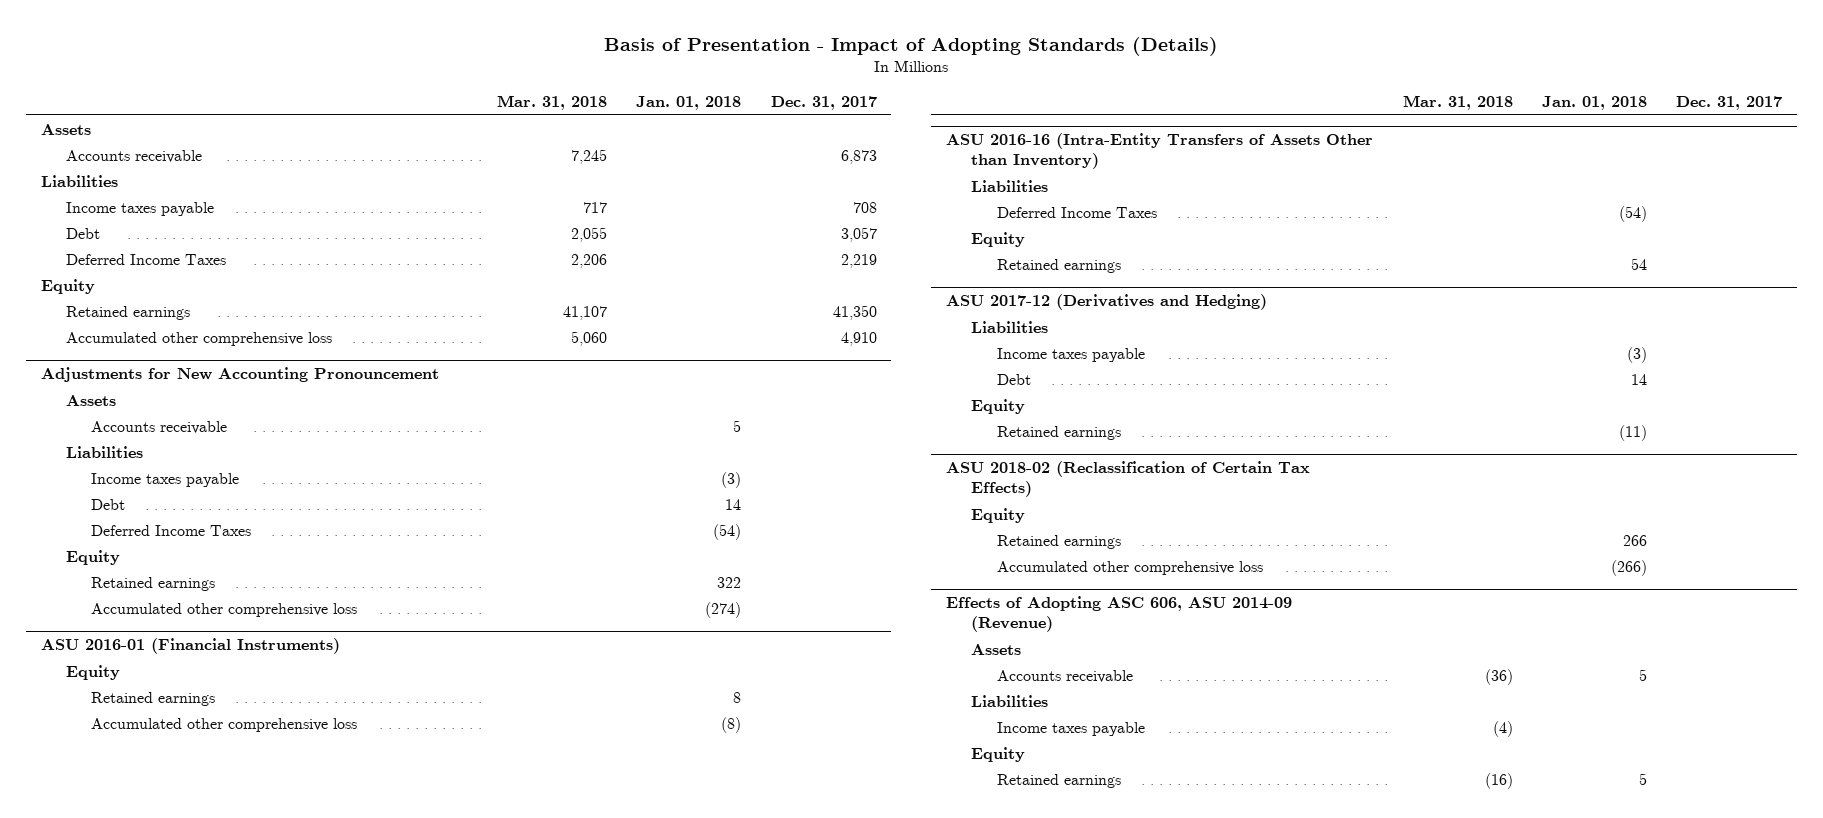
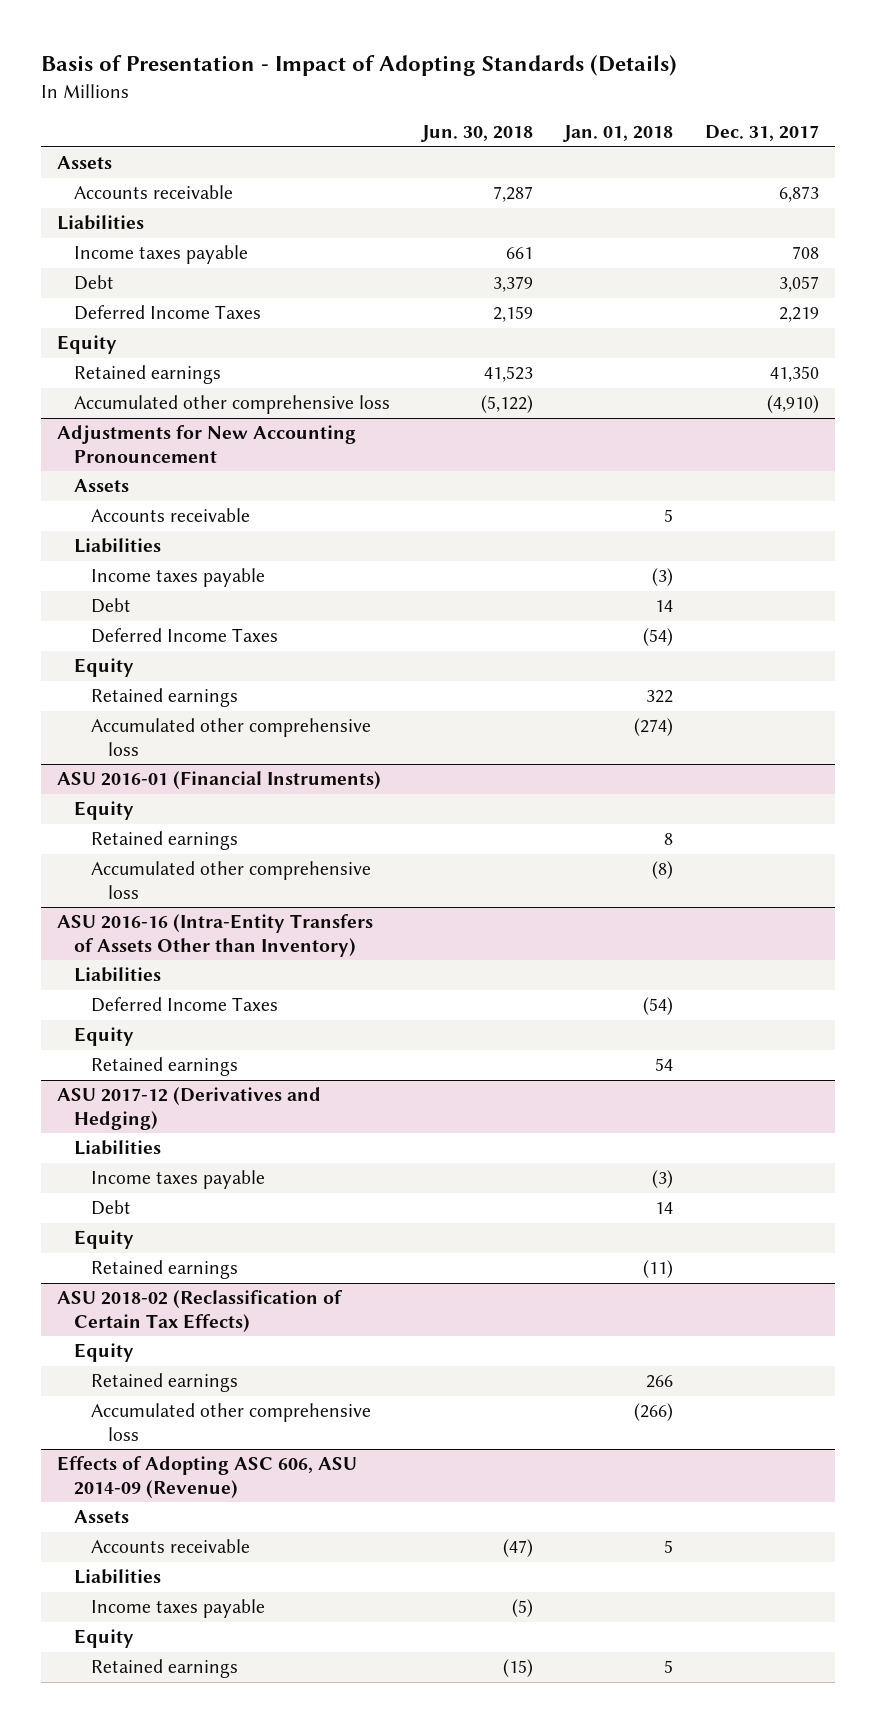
- | Mar. 31, 2018 | Jan. 01, 2018 | Dec. 31, 2017
+ | Jun. 30, 2018 | Jan. 01, 2018 | Dec. 31, 2017
- Accumulated other comprehensive loss | 5,060 | | 4,910
+ Accumulated other comprehensive loss | (5,122) | | (4,910)

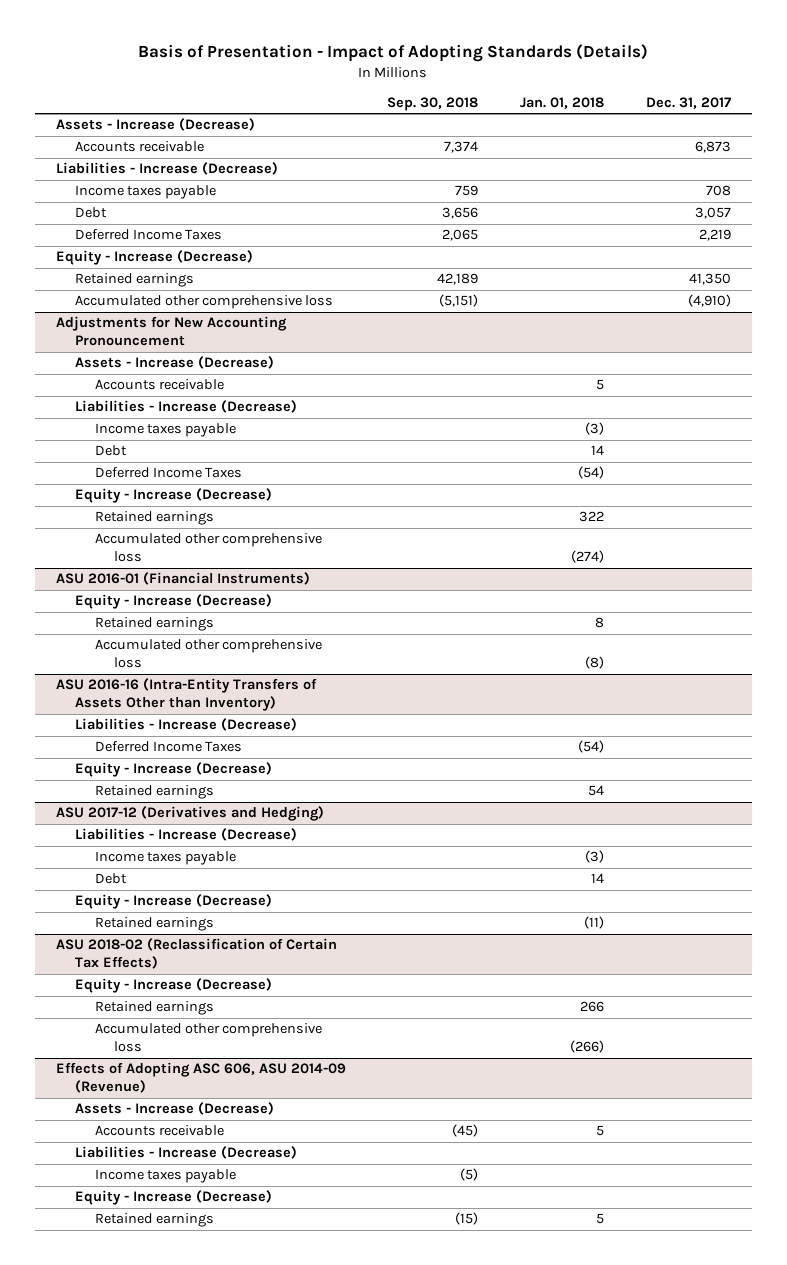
- | Jun. 30, 2018 | Jan. 01, 2018 | Dec. 31, 2017
+ | Sep. 30, 2018 | Jan. 01, 2018 | Dec. 31, 2017
- Assets
+ Assets - Increase (Decrease)
- Liabilities
+ Liabilities - Increase (Decrease)
- Equity
+ Equity - Increase (Decrease)
@ Adjustments for New Accounting Pronouncement
- Assets
+ Assets - Increase (Decrease)
- Liabilities
+ Liabilities - Increase (Decrease)
- Equity
+ Equity - Increase (Decrease)
@ ASU 2016-01 (Financial Instruments)
- Equity
+ Equity - Increase (Decrease)
@ ASU 2016-16 (Intra-Entity Transfers of Assets Other than Inventory)
- Liabilities
+ Liabilities - Increase (Decrease)
- Equity
+ Equity - Increase (Decrease)
@ ASU 2017-12 (Derivatives and Hedging)
- Liabilities
+ Liabilities - Increase (Decrease)
- Equity
+ Equity - Increase (Decrease)
@ ASU 2018-02 (Reclassification of Certain Tax Effects)
- Equity
+ Equity - Increase (Decrease)
@ Effects of Adopting ASC 606, ASU 2014-09 (Revenue)
- Assets
+ Assets - Increase (Decrease)
- Liabilities
+ Liabilities - Increase (Decrease)
- Equity
+ Equity - Increase (Decrease)

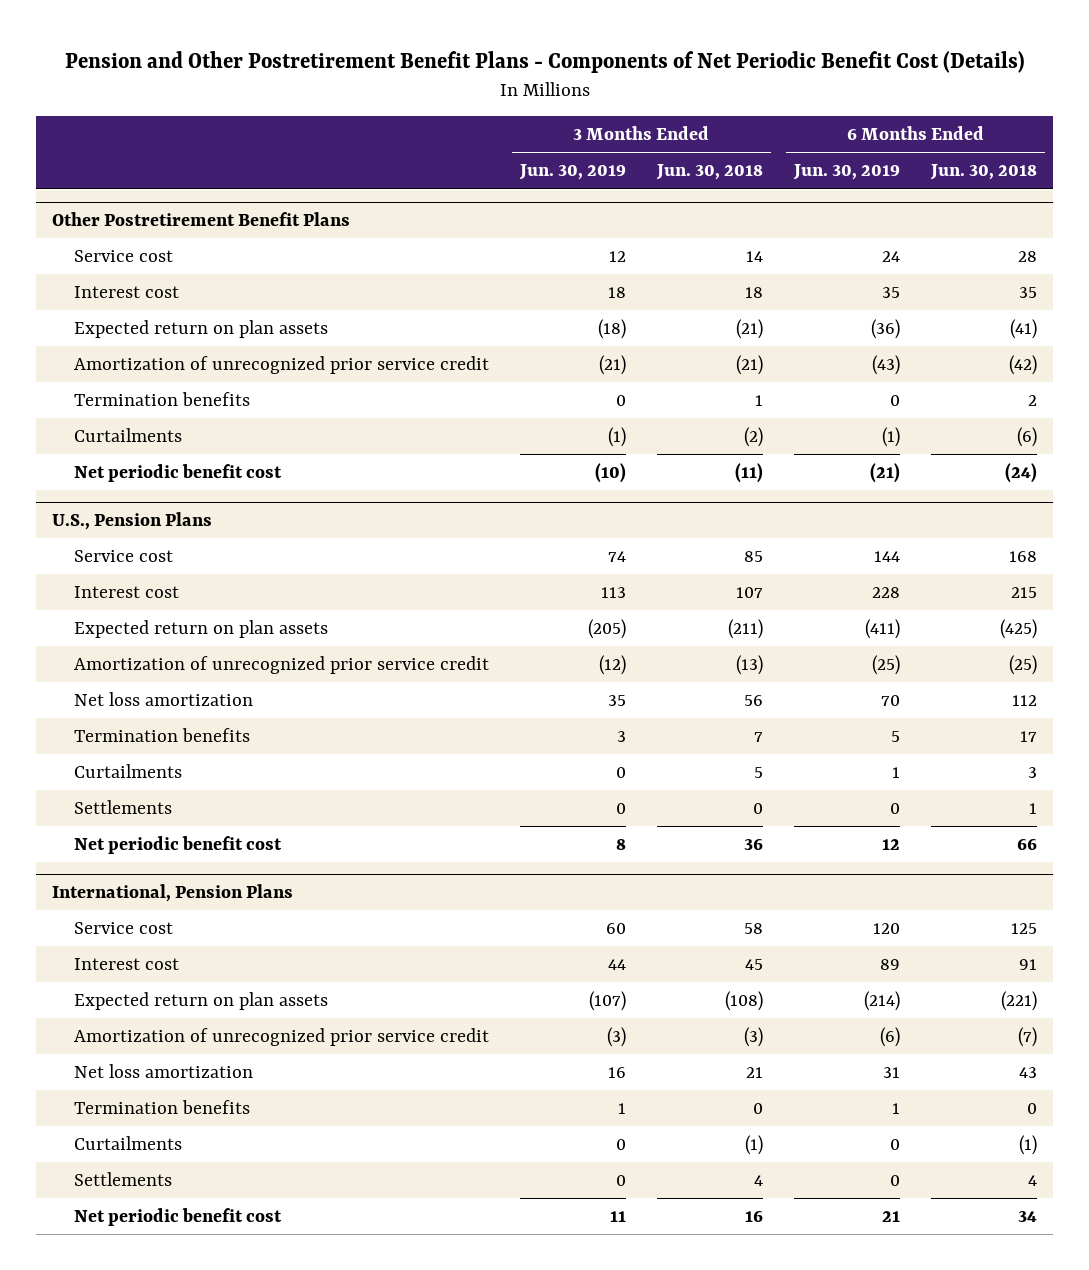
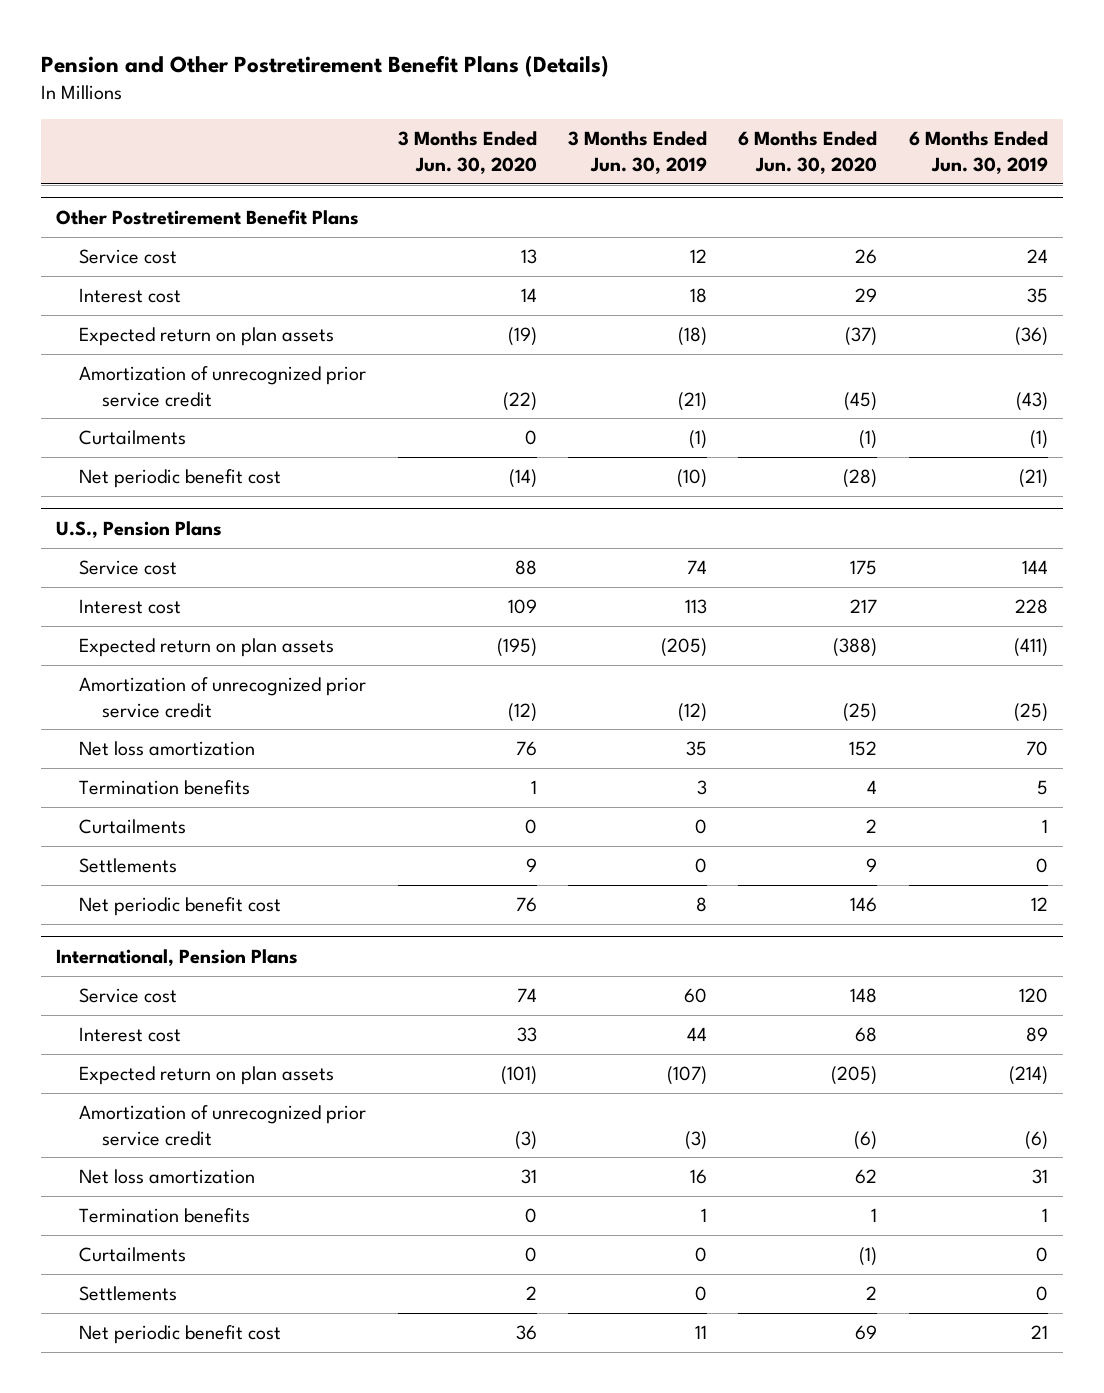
- Pension and Other Postretirement Benefit Plans - Components of Net Periodic Benefit Cost (Details)
+ Pension and Other Postretirement Benefit Plans (Details)
- | 3 Months Ended Jun. 30, 2019 | 3 Months Ended Jun. 30, 2018 | 6 Months Ended Jun. 30, 2019 | 6 Months Ended Jun. 30, 2018
+ | 3 Months Ended Jun. 30, 2020 | 3 Months Ended Jun. 30, 2019 | 6 Months Ended Jun. 30, 2020 | 6 Months Ended Jun. 30, 2019
@ Other Postretirement Benefit Plans
- Termination benefits | 0 | 1 | 0 | 2

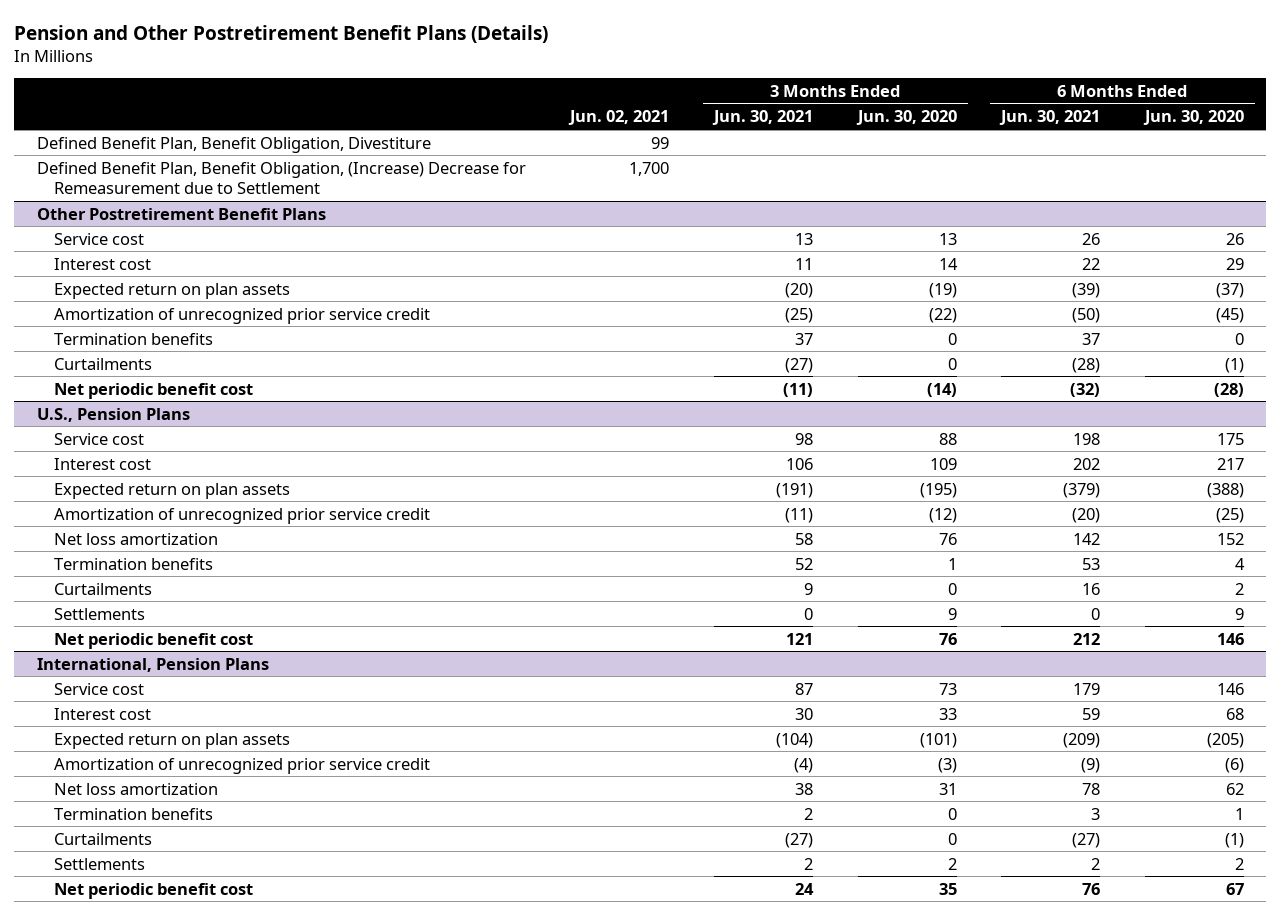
- | 3 Months Ended Jun. 30, 2020 | 3 Months Ended Jun. 30, 2019 | 6 Months Ended Jun. 30, 2020 | 6 Months Ended Jun. 30, 2019
+ | Jun. 02, 2021 | 3 Months Ended Jun. 30, 2021 | 3 Months Ended Jun. 30, 2020 | 6 Months Ended Jun. 30, 2021 | 6 Months Ended Jun. 30, 2020
+ Defined Benefit Plan, Benefit Obligation, Divestiture | 99 | | | |
+ Defined Benefit Plan, Benefit Obligation, (Increase) Decrease for Remeasurement due to Settlement | 1,700 | | | |
@ Other Postretirement Benefit Plans
+ Termination benefits | | 37 | 0 | 37 | 0
@ International, Pension Plans
- Service cost | 74 | 60 | 148 | 120
+ Service cost | | 87 | 73 | 179 | 146
- Net periodic benefit cost | 36 | 11 | 69 | 21
+ Net periodic benefit cost | | 24 | 35 | 76 | 67

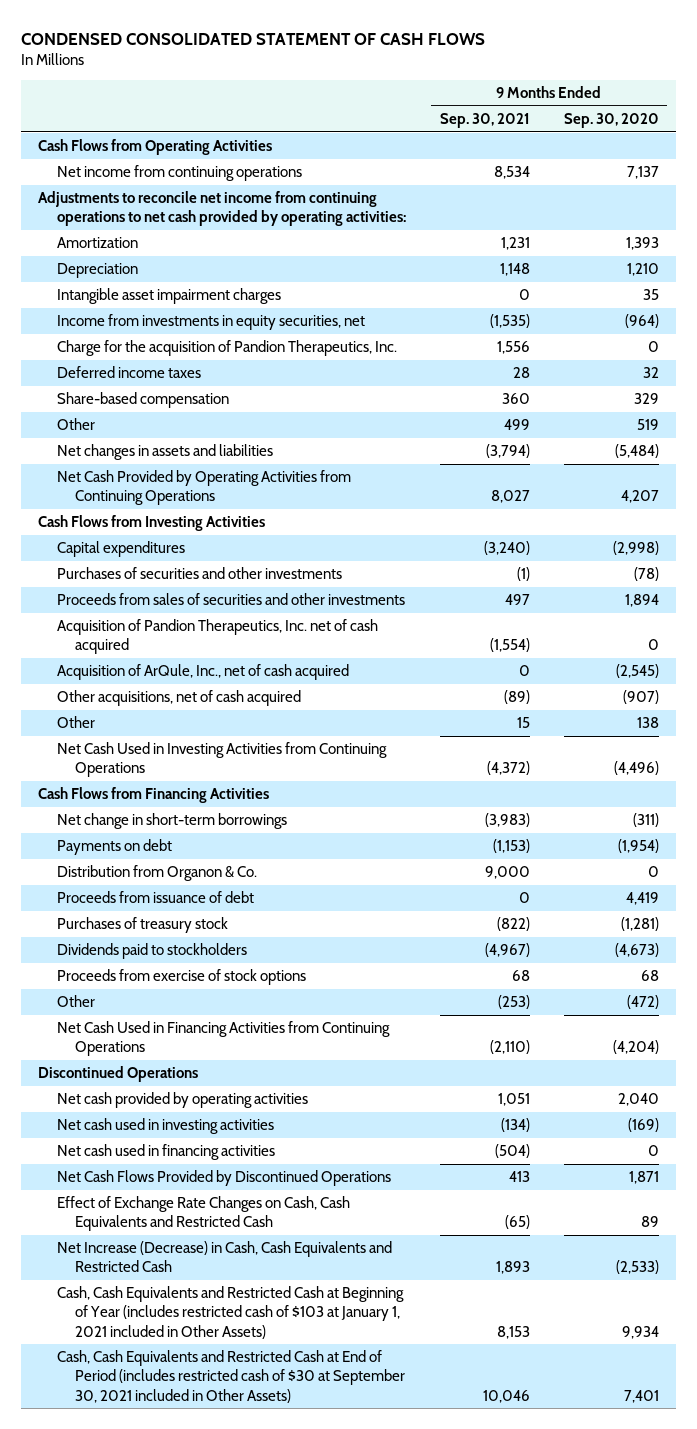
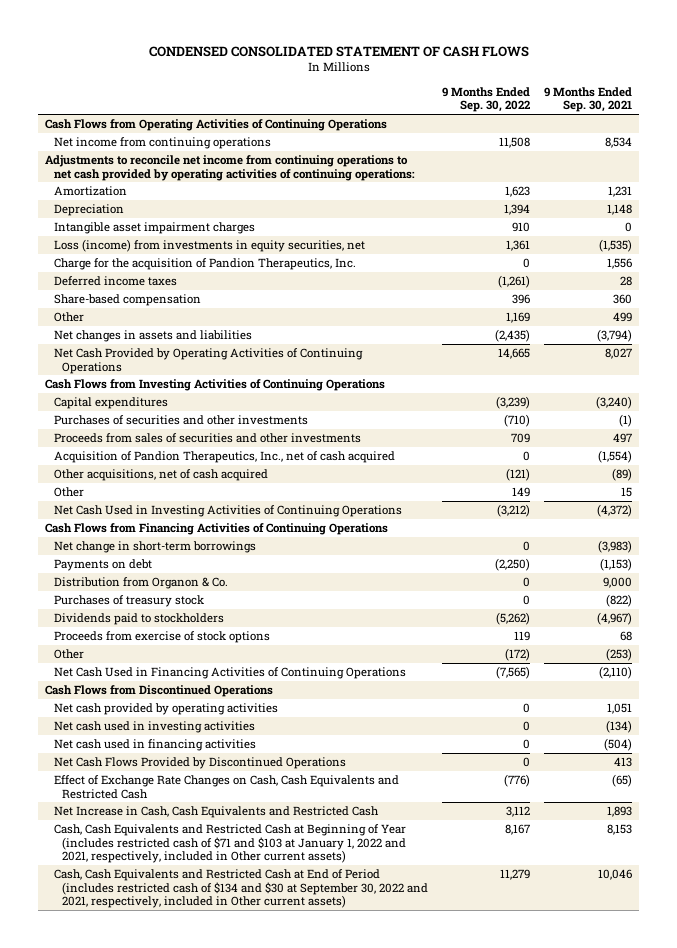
- | 9 Months Ended Sep. 30, 2021 | 9 Months Ended Sep. 30, 2020
+ | 9 Months Ended Sep. 30, 2022 | 9 Months Ended Sep. 30, 2021
- Cash Flows from Operating Activities
+ Cash Flows from Operating Activities of Continuing Operations
- Adjustments to reconcile net income from continuing operations to net cash provided by operating activities:
+ Adjustments to reconcile net income from continuing operations to net cash provided by operating activities of continuing operations:
- Income from investments in equity securities, net | (1,535) | (964)
+ Loss (income) from investments in equity securities, net | 1,361 | (1,535)
- Net Cash Provided by Operating Activities from Continuing Operations | 8,027 | 4,207
- Cash Flows from Investing Activities
+ Net Cash Provided by Operating Activities of Continuing Operations | 14,665 | 8,027
+ Cash Flows from Investing Activities of Continuing Operations
- Acquisition of Pandion Therapeutics, Inc. net of cash acquired | (1,554) | 0
- Acquisition of ArQule, Inc., net of cash acquired | 0 | (2,545)
+ Acquisition of Pandion Therapeutics, Inc., net of cash acquired | 0 | (1,554)
- Net Cash Used in Investing Activities from Continuing Operations | (4,372) | (4,496)
- Cash Flows from Financing Activities
+ Net Cash Used in Investing Activities of Continuing Operations | (3,212) | (4,372)
+ Cash Flows from Financing Activities of Continuing Operations
- Proceeds from issuance of debt | 0 | 4,419
- Net Cash Used in Financing Activities from Continuing Operations | (2,110) | (4,204)
- Discontinued Operations
+ Net Cash Used in Financing Activities of Continuing Operations | (7,565) | (2,110)
+ Cash Flows from Discontinued Operations
- Net Increase (Decrease) in Cash, Cash Equivalents and Restricted Cash | 1,893 | (2,533)
- Cash, Cash Equivalents and Restricted Cash at Beginning of Year (includes restricted cash of $103 at January 1, 2021 included in Other Assets) | 8,153 | 9,934
- Cash, Cash Equivalents and Restricted Cash at End of Period (includes restricted cash of $30 at September 30, 2021 included in Other Assets) | 10,046 | 7,401
+ Net Increase in Cash, Cash Equivalents and Restricted Cash | 3,112 | 1,893
+ Cash, Cash Equivalents and Restricted Cash at Beginning of Year (includes restricted cash of $71 and $103 at January 1, 2022 and 2021, respectively, included in Other current assets) | 8,167 | 8,153
+ Cash, Cash Equivalents and Restricted Cash at End of Period (includes restricted cash of $134 and $30 at September 30, 2022 and 2021, respectively, included in Other current assets) | 11,279 | 10,046

